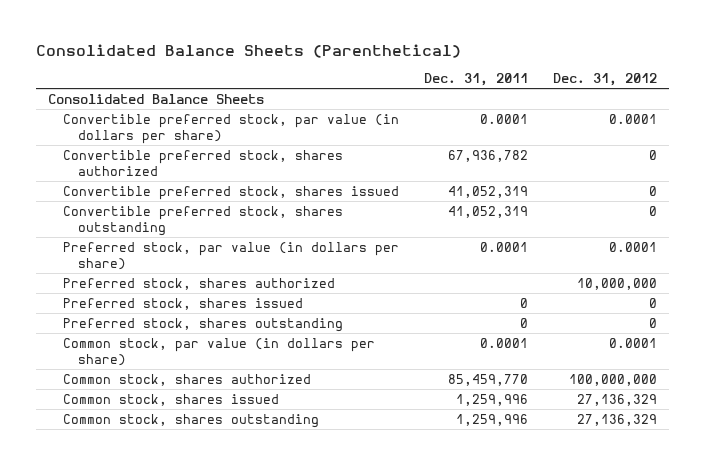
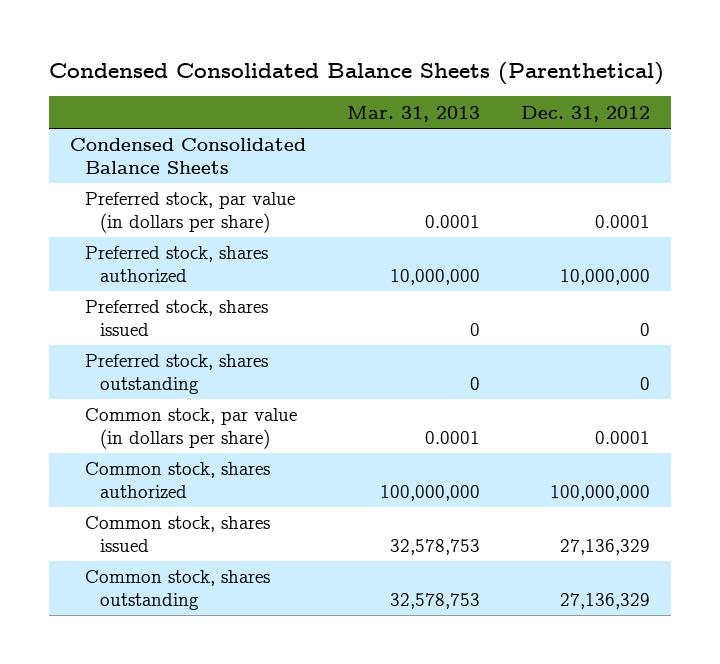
- Consolidated Balance Sheets (Parenthetical)
+ Condensed Consolidated Balance Sheets (Parenthetical)
- | Dec. 31, 2011 | Dec. 31, 2012
+ | Mar. 31, 2013 | Dec. 31, 2012
- Consolidated Balance Sheets
- Convertible preferred stock, par value (in dollars per share) | 0.0001 | 0.0001
- Convertible preferred stock, shares authorized | 67,936,782 | 0
- Convertible preferred stock, shares issued | 41,052,319 | 0
- Convertible preferred stock, shares outstanding | 41,052,319 | 0
+ Condensed Consolidated Balance Sheets

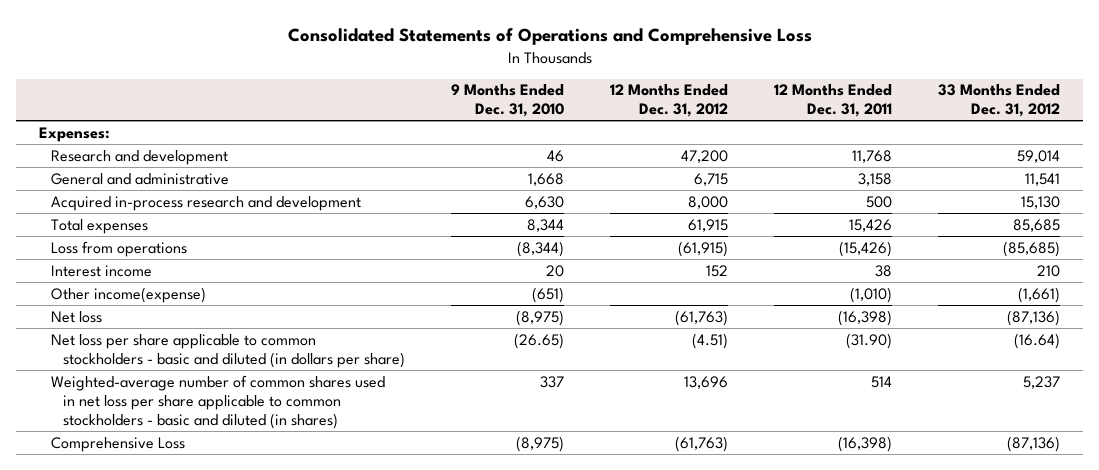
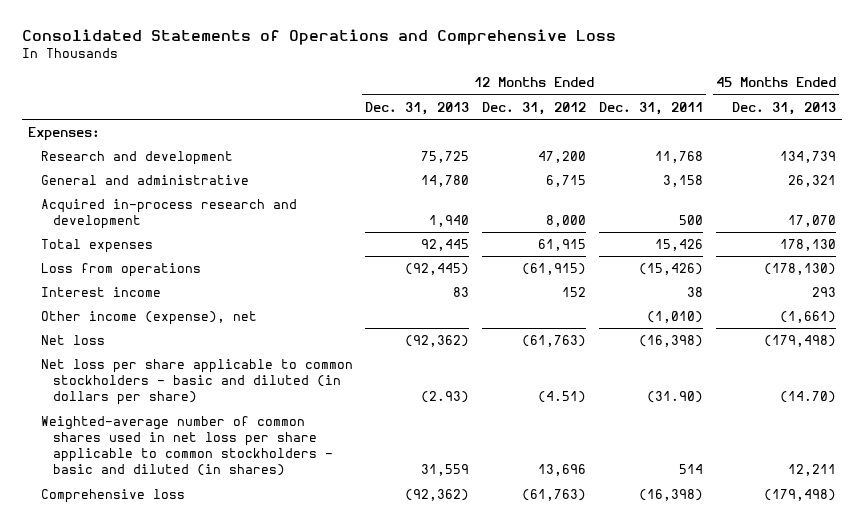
- | 9 Months Ended Dec. 31, 2010 | 12 Months Ended Dec. 31, 2012 | 12 Months Ended Dec. 31, 2011 | 33 Months Ended Dec. 31, 2012
+ | 12 Months Ended Dec. 31, 2013 | 12 Months Ended Dec. 31, 2012 | 12 Months Ended Dec. 31, 2011 | 45 Months Ended Dec. 31, 2013
- Other income(expense) | (651) | | (1,010) | (1,661)
+ Other income (expense), net | | | (1,010) | (1,661)
- Comprehensive Loss | (8,975) | (61,763) | (16,398) | (87,136)
+ Comprehensive loss | (92,362) | (61,763) | (16,398) | (179,498)

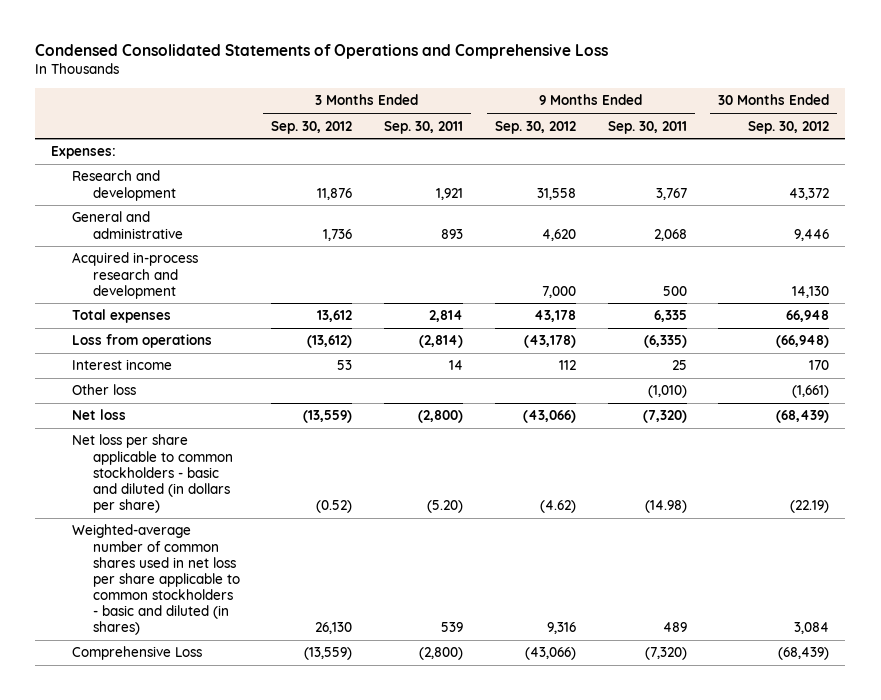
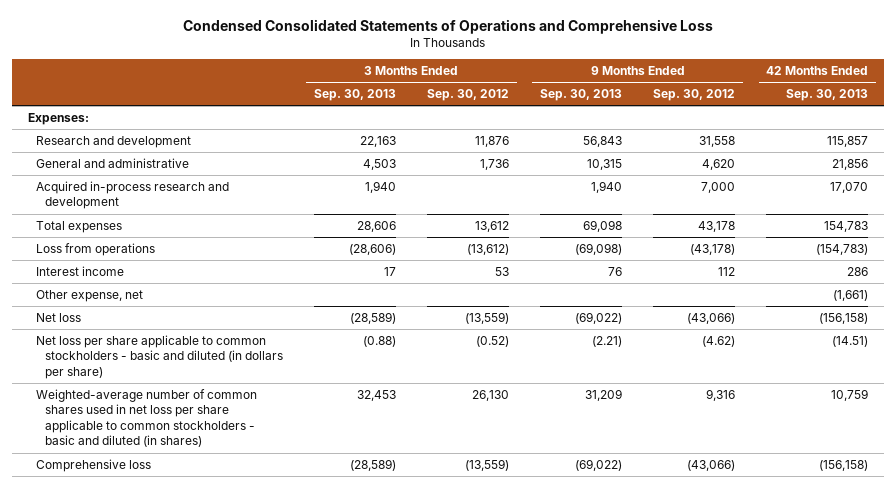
- | 3 Months Ended Sep. 30, 2012 | 3 Months Ended Sep. 30, 2011 | 9 Months Ended Sep. 30, 2012 | 9 Months Ended Sep. 30, 2011 | 30 Months Ended Sep. 30, 2012
+ | 3 Months Ended Sep. 30, 2013 | 3 Months Ended Sep. 30, 2012 | 9 Months Ended Sep. 30, 2013 | 9 Months Ended Sep. 30, 2012 | 42 Months Ended Sep. 30, 2013
- Other loss | | | | (1,010) | (1,661)
+ Other expense, net | | | | | (1,661)
- Comprehensive Loss | (13,559) | (2,800) | (43,066) | (7,320) | (68,439)
+ Comprehensive loss | (28,589) | (13,559) | (69,022) | (43,066) | (156,158)

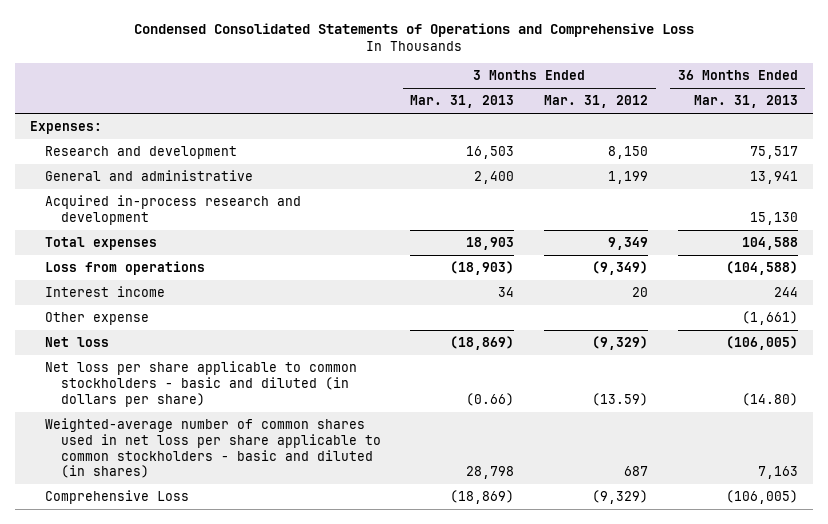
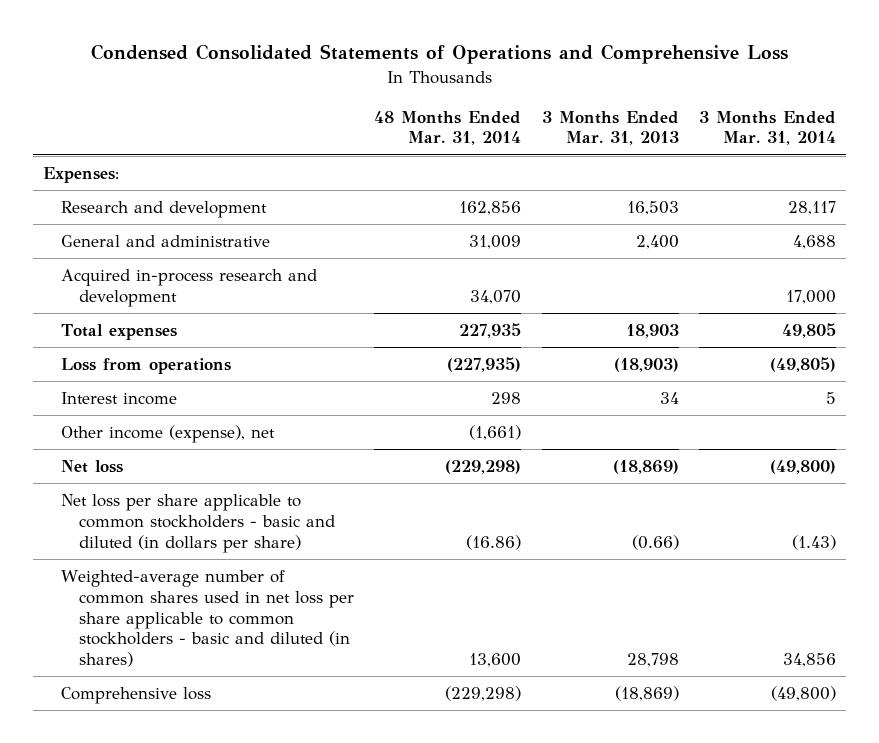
- | 3 Months Ended Mar. 31, 2013 | 3 Months Ended Mar. 31, 2012 | 36 Months Ended Mar. 31, 2013
+ | 48 Months Ended Mar. 31, 2014 | 3 Months Ended Mar. 31, 2013 | 3 Months Ended Mar. 31, 2014
- Other expense | | | (1,661)
+ Other income (expense), net | (1,661) | |
- Comprehensive Loss | (18,869) | (9,329) | (106,005)
+ Comprehensive loss | (229,298) | (18,869) | (49,800)

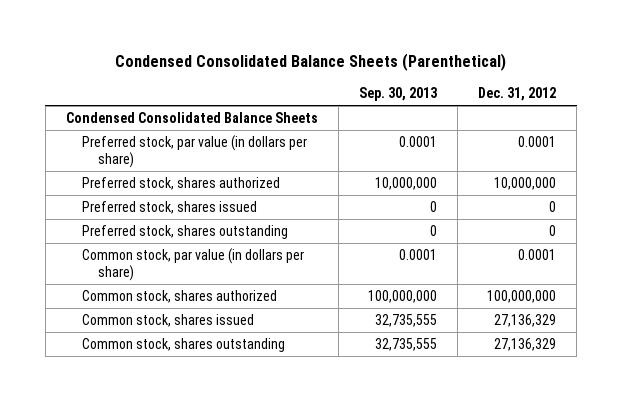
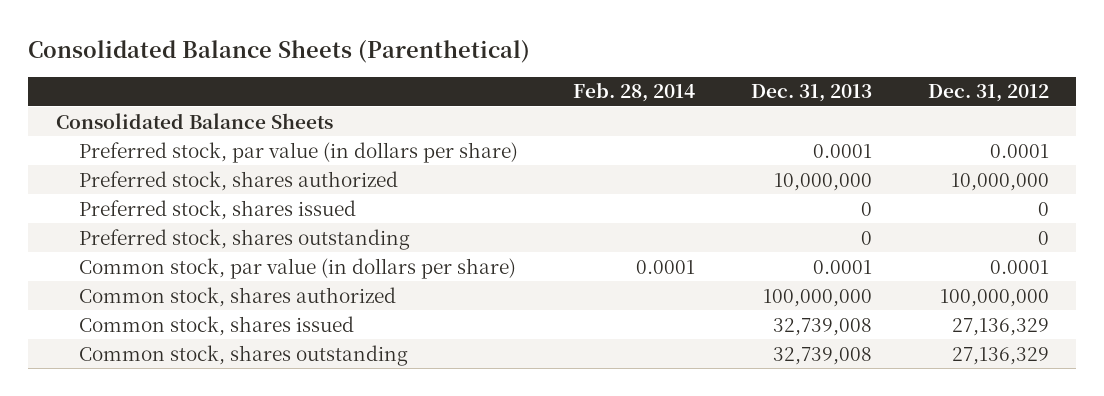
- Condensed Consolidated Balance Sheets (Parenthetical)
+ Consolidated Balance Sheets (Parenthetical)
- | Sep. 30, 2013 | Dec. 31, 2012
+ | Feb. 28, 2014 | Dec. 31, 2013 | Dec. 31, 2012
- Condensed Consolidated Balance Sheets
+ Consolidated Balance Sheets

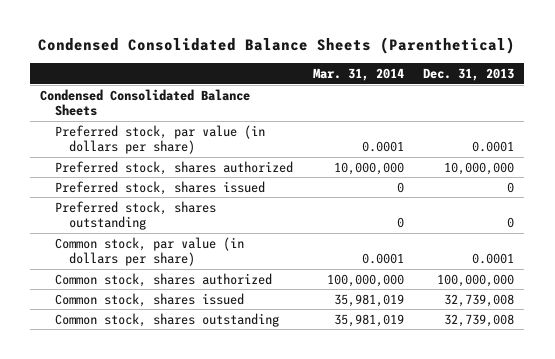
- Consolidated Balance Sheets (Parenthetical)
+ Condensed Consolidated Balance Sheets (Parenthetical)
- | Feb. 28, 2014 | Dec. 31, 2013 | Dec. 31, 2012
+ | Mar. 31, 2014 | Dec. 31, 2013
- Consolidated Balance Sheets
+ Condensed Consolidated Balance Sheets

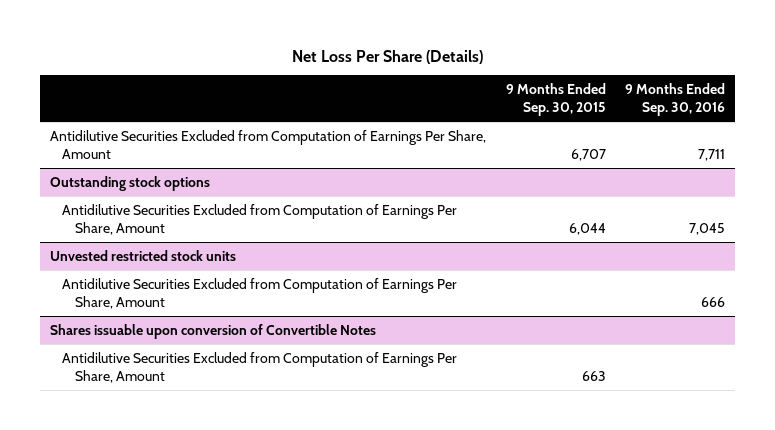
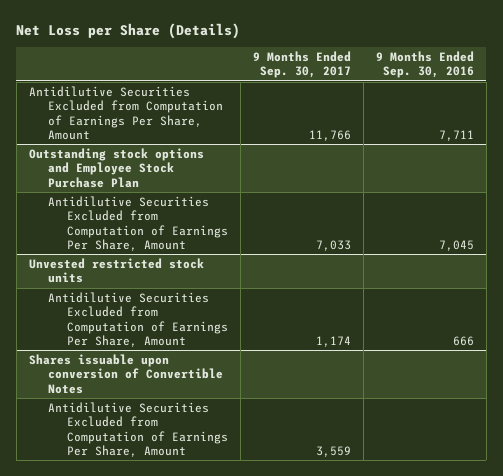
- Net Loss Per Share (Details)
+ Net Loss per Share (Details)
- | 9 Months Ended Sep. 30, 2015 | 9 Months Ended Sep. 30, 2016
+ | 9 Months Ended Sep. 30, 2017 | 9 Months Ended Sep. 30, 2016
- Outstanding stock options
+ Outstanding stock options and Employee Stock Purchase Plan

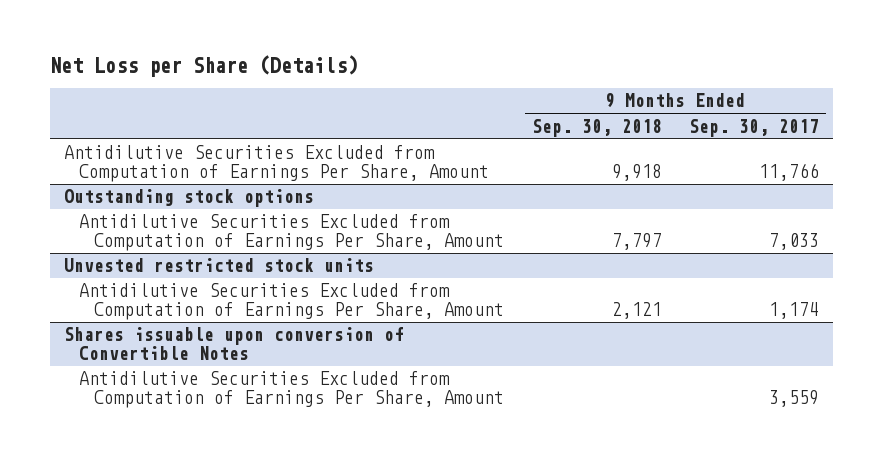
- | 9 Months Ended Sep. 30, 2017 | 9 Months Ended Sep. 30, 2016
+ | 9 Months Ended Sep. 30, 2018 | 9 Months Ended Sep. 30, 2017
- Outstanding stock options and Employee Stock Purchase Plan
+ Outstanding stock options

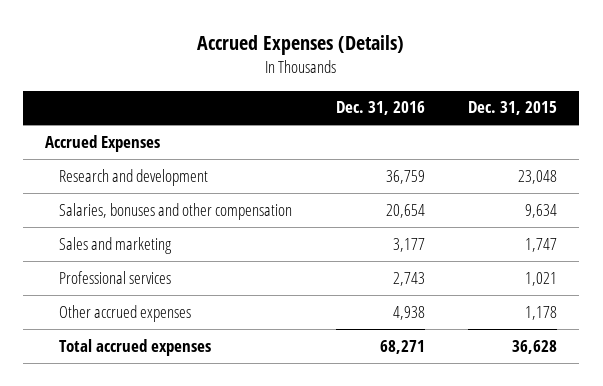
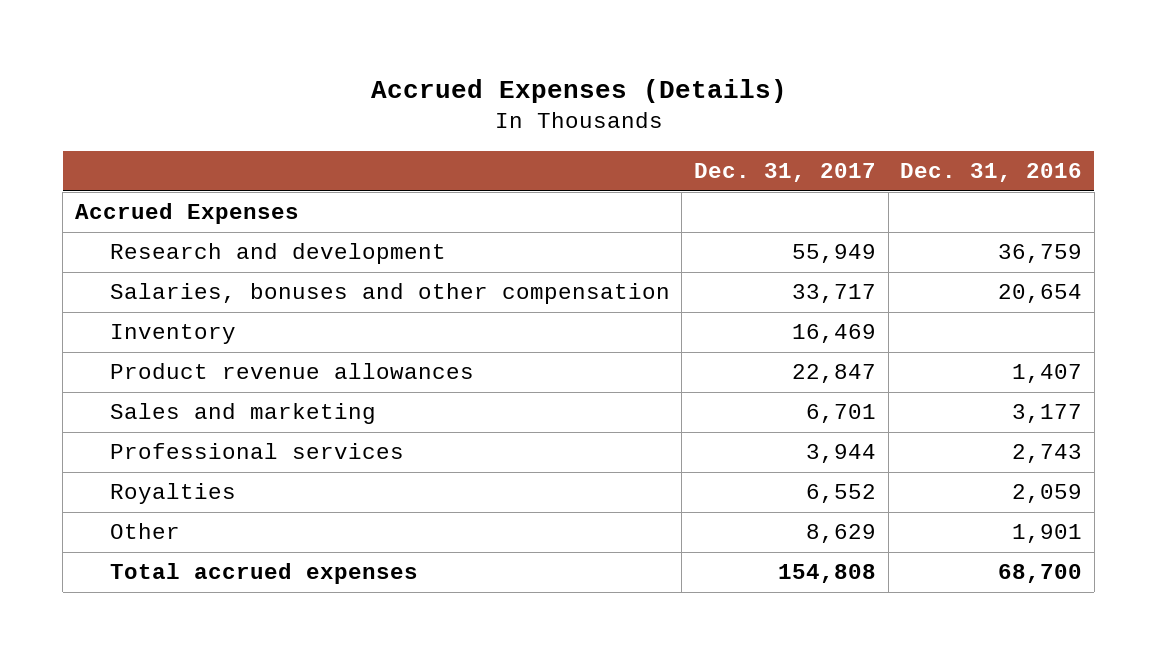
- | Dec. 31, 2016 | Dec. 31, 2015
+ | Dec. 31, 2017 | Dec. 31, 2016
+ Inventory | 16,469 |
+ Product revenue allowances | 22,847 | 1,407
- Other accrued expenses | 4,938 | 1,178
- Total accrued expenses | 68,271 | 36,628
+ Royalties | 6,552 | 2,059
+ Other | 8,629 | 1,901
+ Total accrued expenses | 154,808 | 68,700

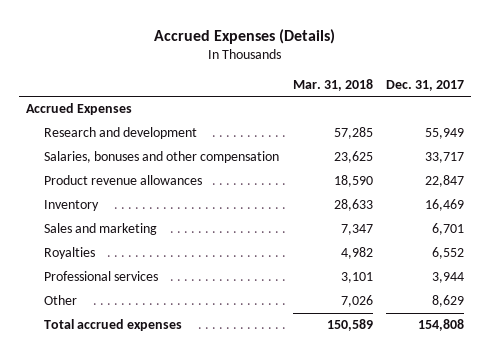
- | Dec. 31, 2017 | Dec. 31, 2016
+ | Mar. 31, 2018 | Dec. 31, 2017
moved down: Inventory | 28,633 | 16,469
moved down: Professional services | 3,101 | 3,944

